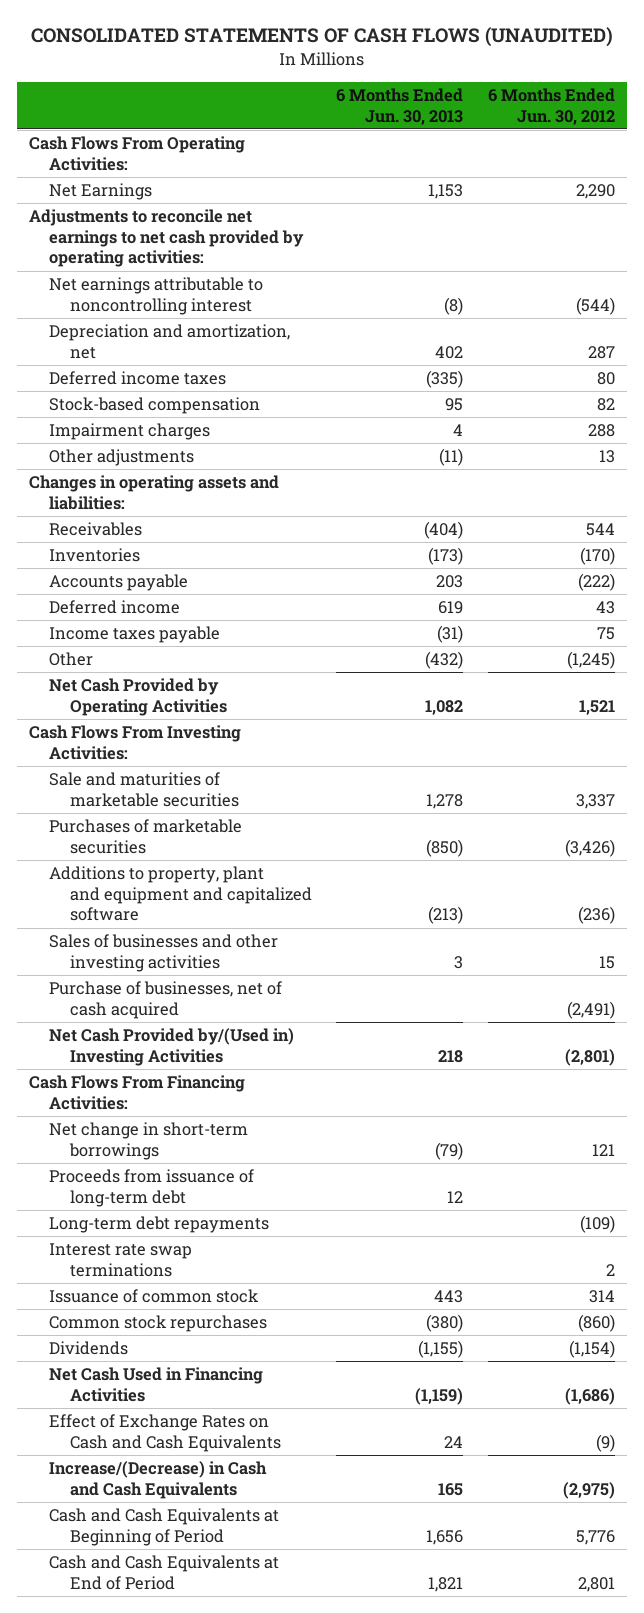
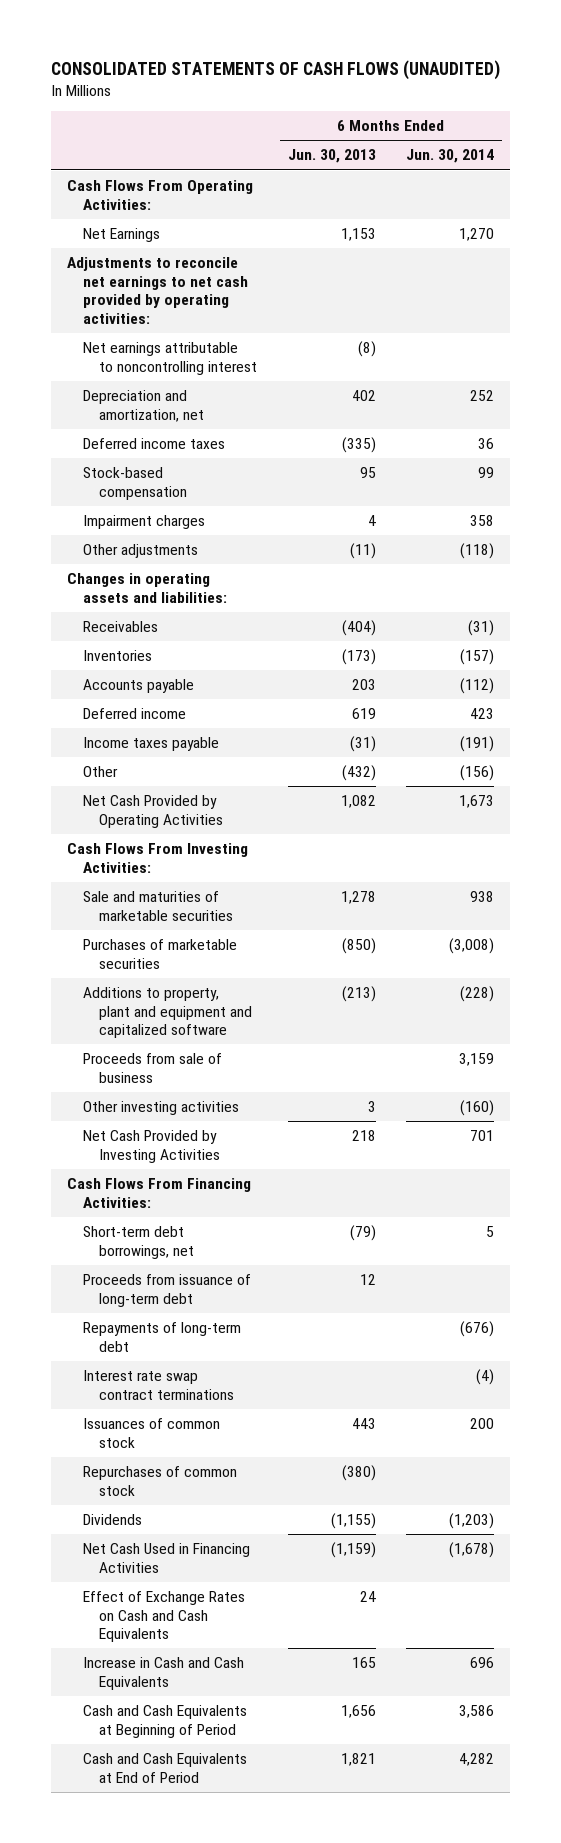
- | 6 Months Ended Jun. 30, 2013 | 6 Months Ended Jun. 30, 2012
+ | 6 Months Ended Jun. 30, 2013 | 6 Months Ended Jun. 30, 2014
- Sales of businesses and other investing activities | 3 | 15
- Purchase of businesses, net of cash acquired | | (2,491)
- Net Cash Provided by/(Used in) Investing Activities | 218 | (2,801)
+ Proceeds from sale of business | | 3,159
+ Other investing activities | 3 | (160)
+ Net Cash Provided by Investing Activities | 218 | 701
- Net change in short-term borrowings | (79) | 121
+ Short-term debt borrowings, net | (79) | 5
- Long-term debt repayments | | (109)
- Interest rate swap terminations | | 2
- Issuance of common stock | 443 | 314
- Common stock repurchases | (380) | (860)
+ Repayments of long-term debt | | (676)
+ Interest rate swap contract terminations | | (4)
+ Issuances of common stock | 443 | 200
+ Repurchases of common stock | (380) |
- Increase/(Decrease) in Cash and Cash Equivalents | 165 | (2,975)
+ Increase in Cash and Cash Equivalents | 165 | 696

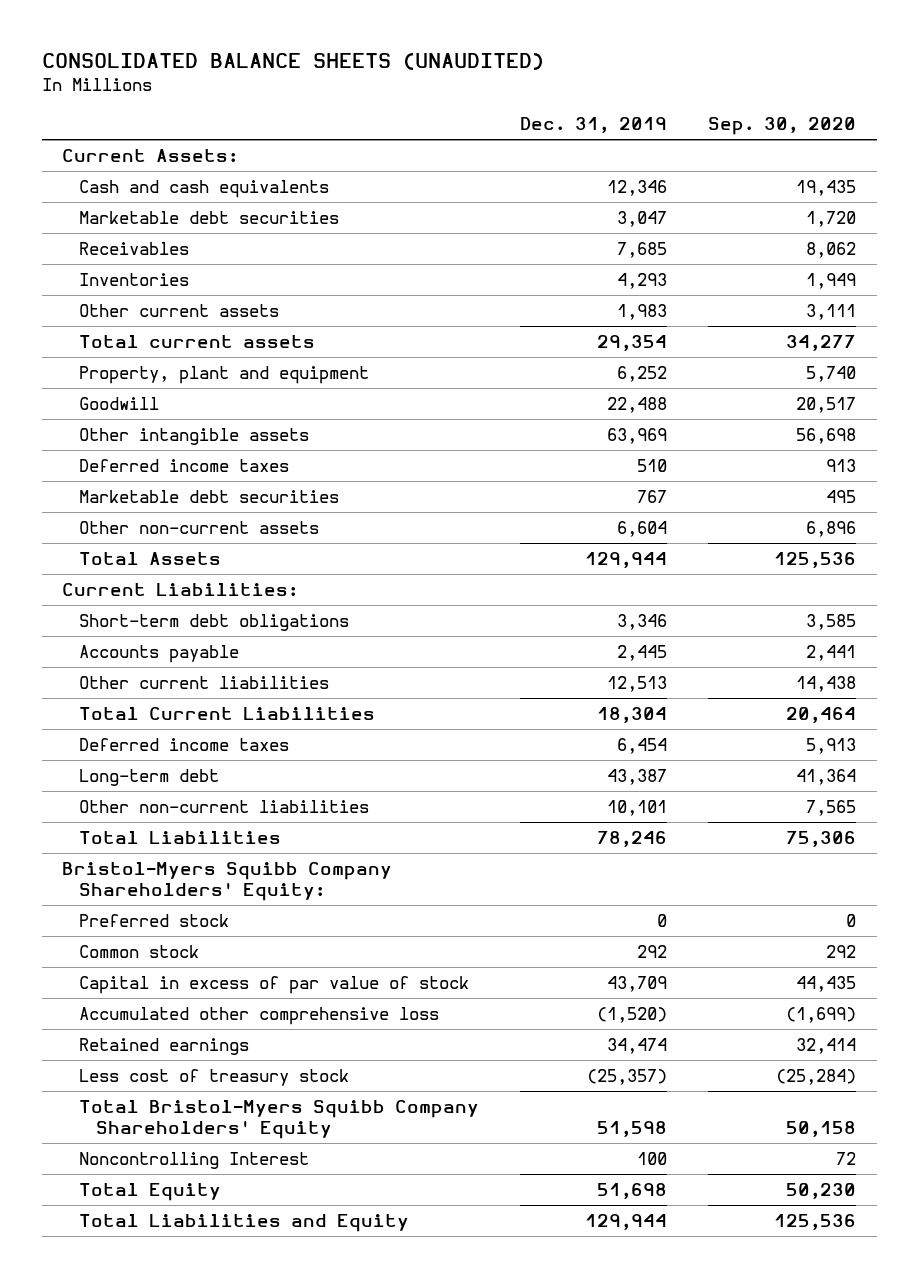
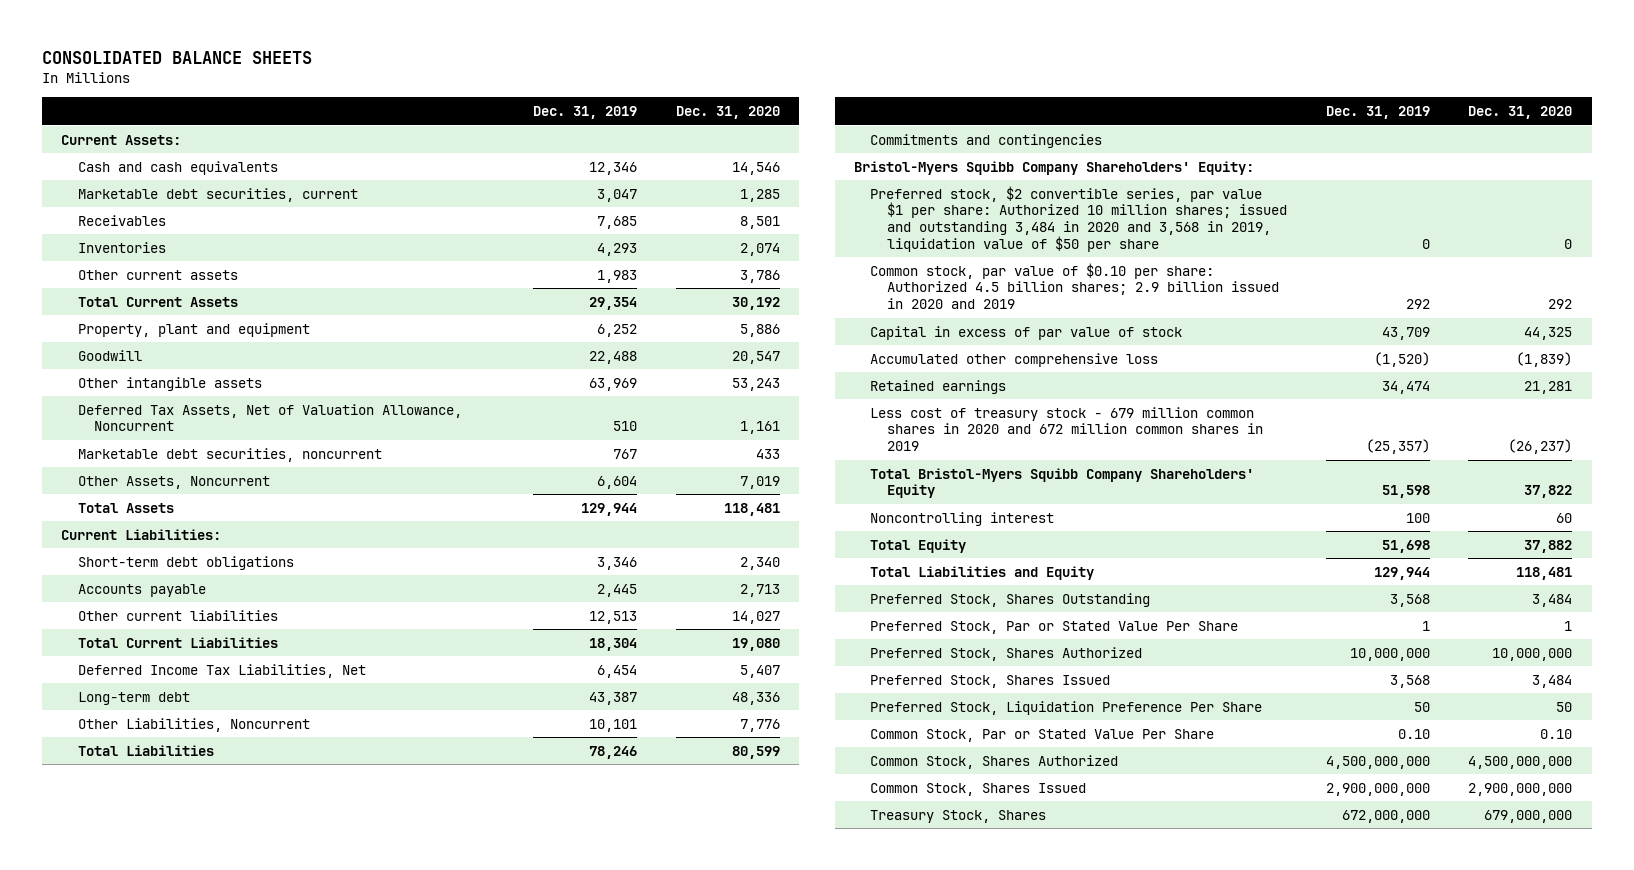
- CONSOLIDATED BALANCE SHEETS (UNAUDITED)
+ CONSOLIDATED BALANCE SHEETS
- | Dec. 31, 2019 | Sep. 30, 2020
+ | Dec. 31, 2019 | Dec. 31, 2020
- Marketable debt securities | 3,047 | 1,720
+ Marketable debt securities, current | 3,047 | 1,285
- Total current assets | 29,354 | 34,277
+ Total Current Assets | 29,354 | 30,192
- Deferred income taxes | 510 | 913
- Marketable debt securities | 767 | 495
- Other non-current assets | 6,604 | 6,896
+ Deferred Tax Assets, Net of Valuation Allowance, Noncurrent | 510 | 1,161
+ Marketable debt securities, noncurrent | 767 | 433
+ Other Assets, Noncurrent | 6,604 | 7,019
- Deferred income taxes | 6,454 | 5,913
+ Deferred Income Tax Liabilities, Net | 6,454 | 5,407
- Other non-current liabilities | 10,101 | 7,565
+ Other Liabilities, Noncurrent | 10,101 | 7,776
+ Commitments and contingencies
- Preferred stock | 0 | 0
- Common stock | 292 | 292
+ Preferred stock, $2 convertible series, par value $1 per share: Authorized 10 million shares; issued and outstanding 3,484 in 2020 and 3,568 in 2019, liquidation value of $50 per share | 0 | 0
+ Common stock, par value of $0.10 per share: Authorized 4.5 billion shares; 2.9 billion issued in 2020 and 2019 | 292 | 292
- Less cost of treasury stock | (25,357) | (25,284)
+ Less cost of treasury stock - 679 million common shares in 2020 and 672 million common shares in 2019 | (25,357) | (26,237)
- Noncontrolling Interest | 100 | 72
+ Noncontrolling interest | 100 | 60
+ Preferred Stock, Shares Outstanding | 3,568 | 3,484
+ Preferred Stock, Par or Stated Value Per Share | 1 | 1
+ Preferred Stock, Shares Authorized | 10,000,000 | 10,000,000
+ Preferred Stock, Shares Issued | 3,568 | 3,484
+ Preferred Stock, Liquidation Preference Per Share | 50 | 50
+ Common Stock, Par or Stated Value Per Share | 0.10 | 0.10
+ Common Stock, Shares Authorized | 4,500,000,000 | 4,500,000,000
+ Common Stock, Shares Issued | 2,900,000,000 | 2,900,000,000
+ Treasury Stock, Shares | 672,000,000 | 679,000,000

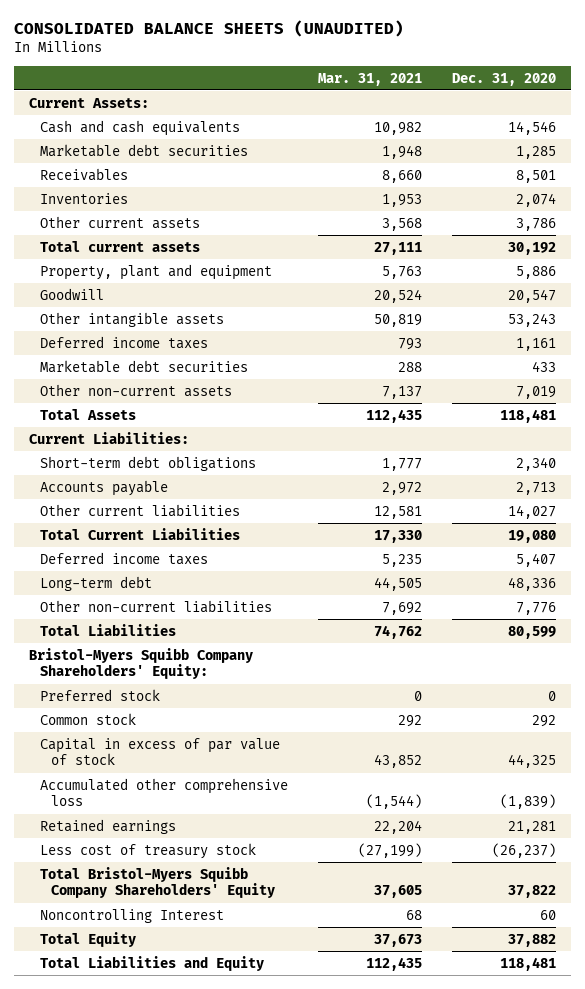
- CONSOLIDATED BALANCE SHEETS
+ CONSOLIDATED BALANCE SHEETS (UNAUDITED)
- | Dec. 31, 2019 | Dec. 31, 2020
+ | Mar. 31, 2021 | Dec. 31, 2020
- Marketable debt securities, current | 3,047 | 1,285
+ Marketable debt securities | 1,948 | 1,285
- Total Current Assets | 29,354 | 30,192
+ Total current assets | 27,111 | 30,192
- Deferred Tax Assets, Net of Valuation Allowance, Noncurrent | 510 | 1,161
- Marketable debt securities, noncurrent | 767 | 433
- Other Assets, Noncurrent | 6,604 | 7,019
+ Deferred income taxes | 793 | 1,161
+ Marketable debt securities | 288 | 433
+ Other non-current assets | 7,137 | 7,019
- Deferred Income Tax Liabilities, Net | 6,454 | 5,407
+ Deferred income taxes | 5,235 | 5,407
- Other Liabilities, Noncurrent | 10,101 | 7,776
+ Other non-current liabilities | 7,692 | 7,776
- Commitments and contingencies
- Preferred stock, $2 convertible series, par value $1 per share: Authorized 10 million shares; issued and outstanding 3,484 in 2020 and 3,568 in 2019, liquidation value of $50 per share | 0 | 0
- Common stock, par value of $0.10 per share: Authorized 4.5 billion shares; 2.9 billion issued in 2020 and 2019 | 292 | 292
+ Preferred stock | 0 | 0
+ Common stock | 292 | 292
- Less cost of treasury stock - 679 million common shares in 2020 and 672 million common shares in 2019 | (25,357) | (26,237)
+ Less cost of treasury stock | (27,199) | (26,237)
- Noncontrolling interest | 100 | 60
+ Noncontrolling Interest | 68 | 60
- Preferred Stock, Shares Outstanding | 3,568 | 3,484
- Preferred Stock, Par or Stated Value Per Share | 1 | 1
- Preferred Stock, Shares Authorized | 10,000,000 | 10,000,000
- Preferred Stock, Shares Issued | 3,568 | 3,484
- Preferred Stock, Liquidation Preference Per Share | 50 | 50
- Common Stock, Par or Stated Value Per Share | 0.10 | 0.10
- Common Stock, Shares Authorized | 4,500,000,000 | 4,500,000,000
- Common Stock, Shares Issued | 2,900,000,000 | 2,900,000,000
- Treasury Stock, Shares | 672,000,000 | 679,000,000

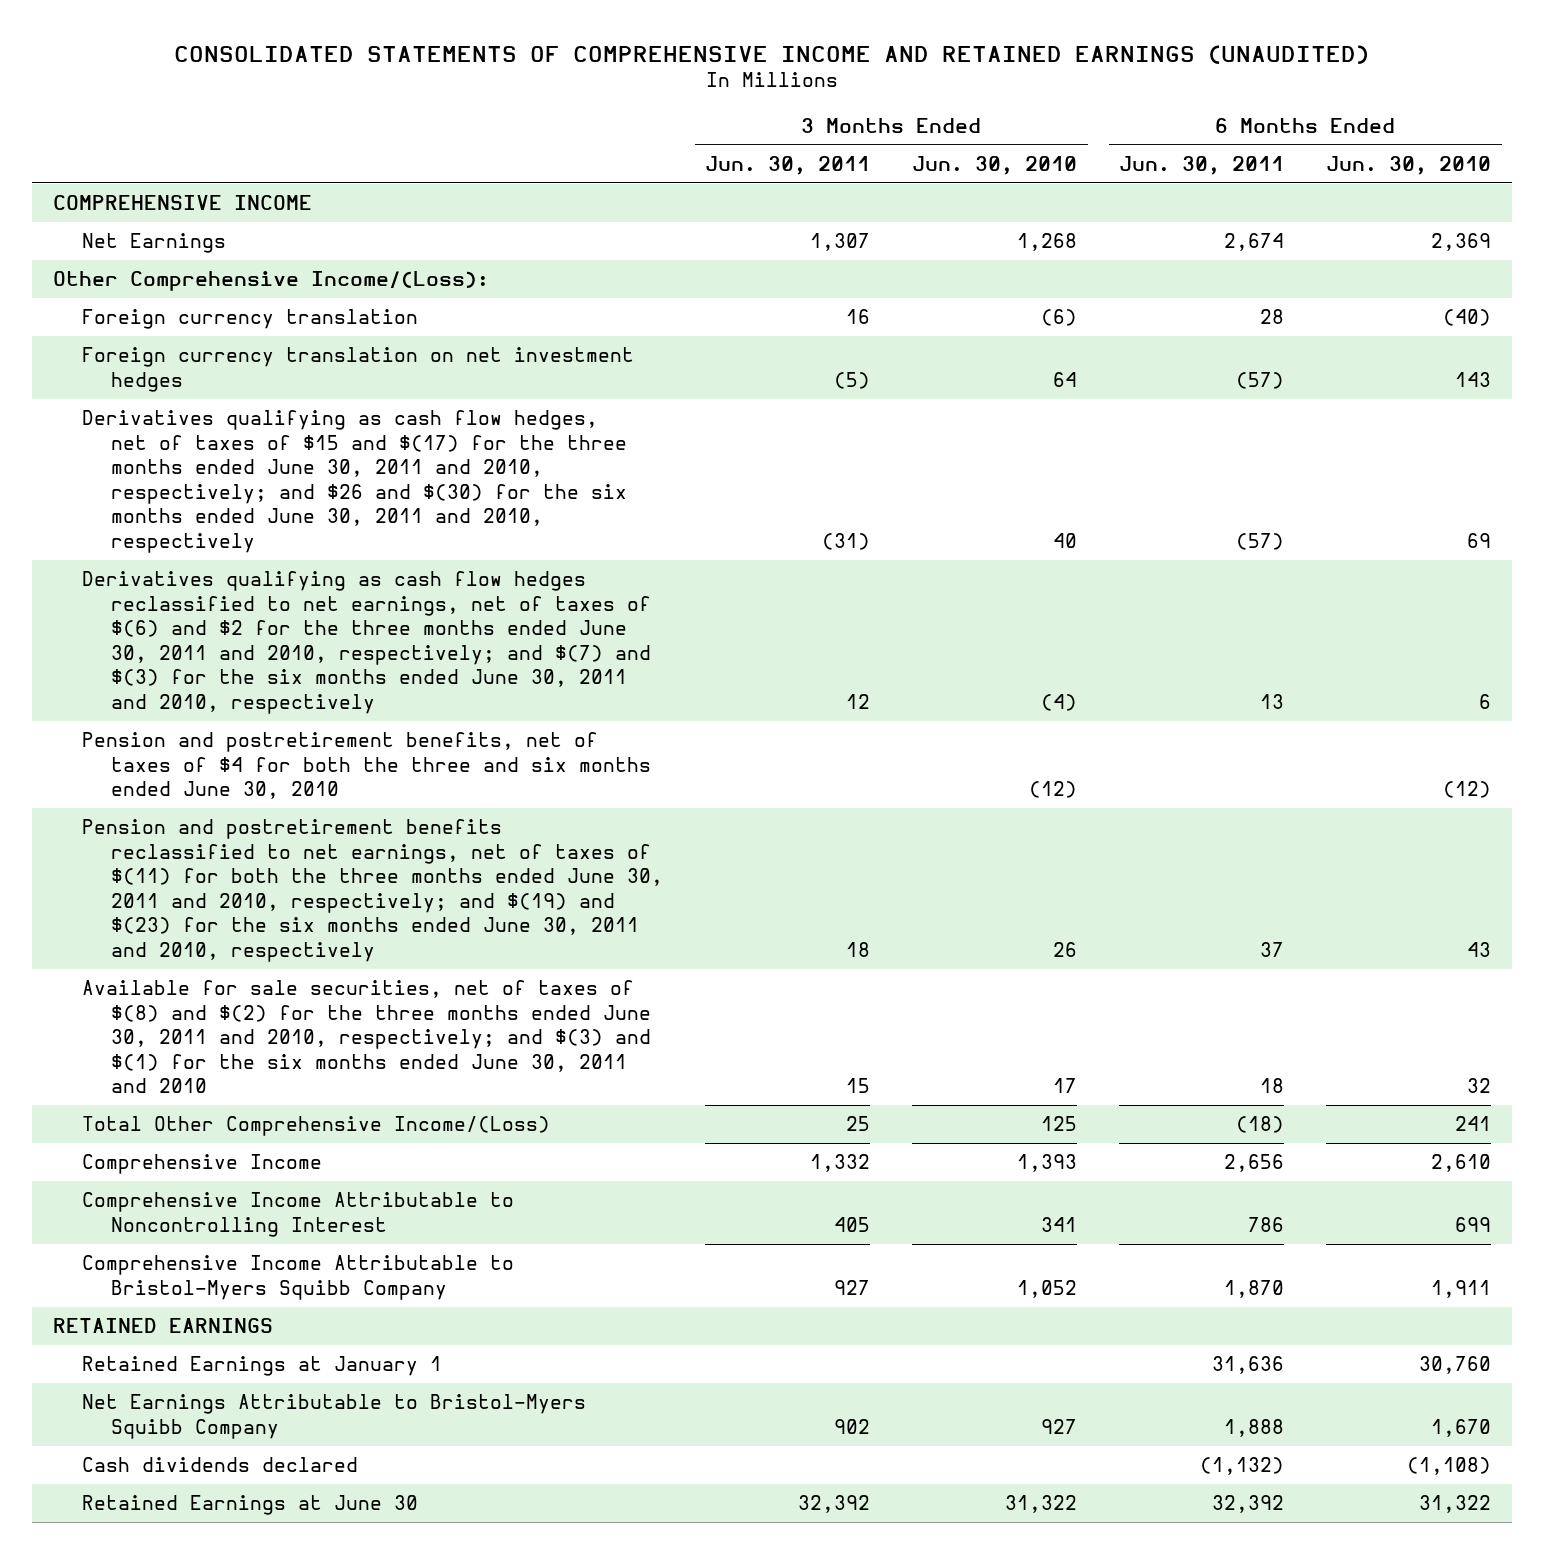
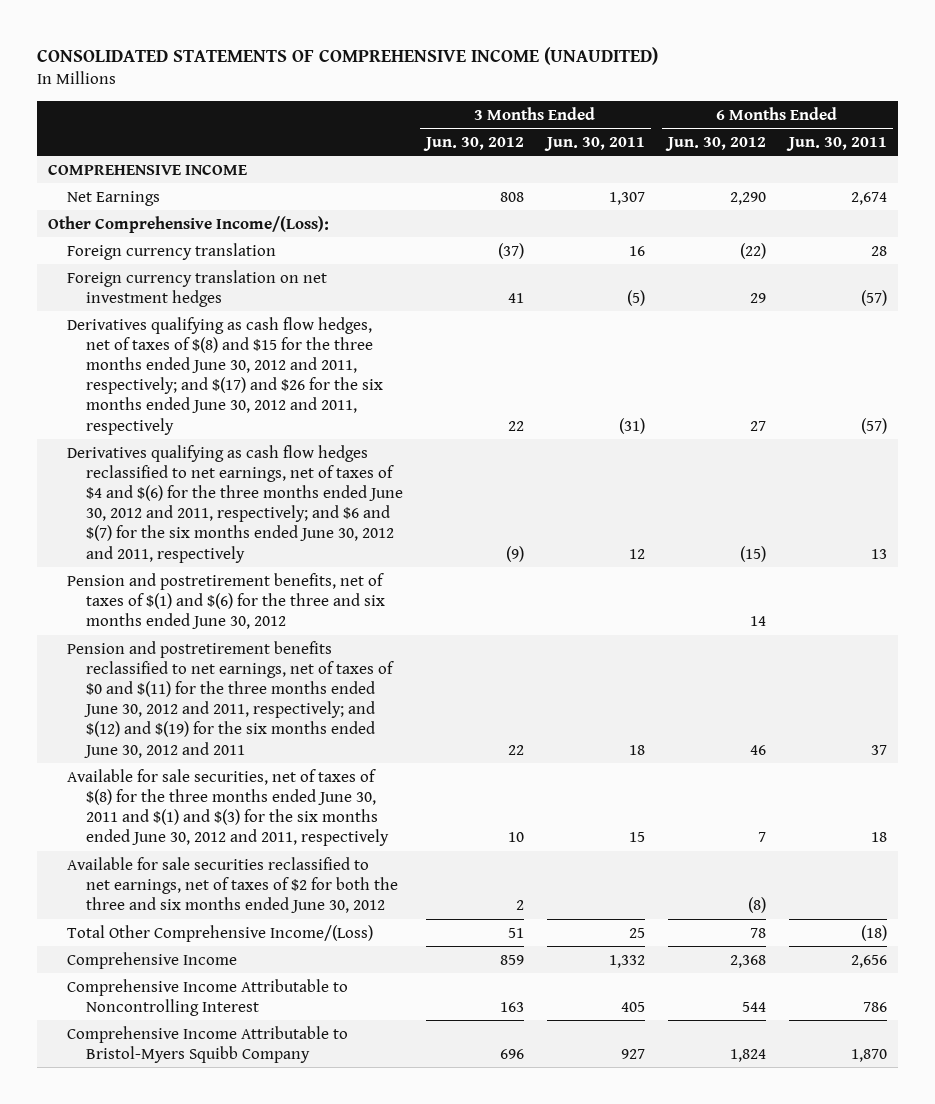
- CONSOLIDATED STATEMENTS OF COMPREHENSIVE INCOME AND RETAINED EARNINGS (UNAUDITED)
+ CONSOLIDATED STATEMENTS OF COMPREHENSIVE INCOME (UNAUDITED)
- | 3 Months Ended Jun. 30, 2011 | 3 Months Ended Jun. 30, 2010 | 6 Months Ended Jun. 30, 2011 | 6 Months Ended Jun. 30, 2010
+ | 3 Months Ended Jun. 30, 2012 | 3 Months Ended Jun. 30, 2011 | 6 Months Ended Jun. 30, 2012 | 6 Months Ended Jun. 30, 2011
- Derivatives qualifying as cash flow hedges, net of taxes of $15 and $(17) for the three months ended June 30, 2011 and 2010, respectively; and $26 and $(30) for the six months ended June 30, 2011 and 2010, respectively | (31) | 40 | (57) | 69
- Derivatives qualifying as cash flow hedges reclassified to net earnings, net of taxes of $(6) and $2 for the three months ended June 30, 2011 and 2010, respectively; and $(7) and $(3) for the six months ended June 30, 2011 and 2010, respectively | 12 | (4) | 13 | 6
- Pension and postretirement benefits, net of taxes of $4 for both the three and six months ended June 30, 2010 | | (12) | | (12)
- Pension and postretirement benefits reclassified to net earnings, net of taxes of $(11) for both the three months ended June 30, 2011 and 2010, respectively; and $(19) and $(23) for the six months ended June 30, 2011 and 2010, respectively | 18 | 26 | 37 | 43
- Available for sale securities, net of taxes of $(8) and $(2) for the three months ended June 30, 2011 and 2010, respectively; and $(3) and $(1) for the six months ended June 30, 2011 and 2010 | 15 | 17 | 18 | 32
+ Derivatives qualifying as cash flow hedges, net of taxes of $(8) and $15 for the three months ended June 30, 2012 and 2011, respectively; and $(17) and $26 for the six months ended June 30, 2012 and 2011, respectively | 22 | (31) | 27 | (57)
+ Derivatives qualifying as cash flow hedges reclassified to net earnings, net of taxes of $4 and $(6) for the three months ended June 30, 2012 and 2011, respectively; and $6 and $(7) for the six months ended June 30, 2012 and 2011, respectively | (9) | 12 | (15) | 13
+ Pension and postretirement benefits, net of taxes of $(1) and $(6) for the three and six months ended June 30, 2012 | | | 14 |
+ Pension and postretirement benefits reclassified to net earnings, net of taxes of $0 and $(11) for the three months ended June 30, 2012 and 2011, respectively; and $(12) and $(19) for the six months ended June 30, 2012 and 2011 | 22 | 18 | 46 | 37
+ Available for sale securities, net of taxes of $(8) for the three months ended June 30, 2011 and $(1) and $(3) for the six months ended June 30, 2012 and 2011, respectively | 10 | 15 | 7 | 18
+ Available for sale securities reclassified to net earnings, net of taxes of $2 for both the three and six months ended June 30, 2012 | 2 | | (8) |
- RETAINED EARNINGS
- Retained Earnings at January 1 | | | 31,636 | 30,760
- Net Earnings Attributable to Bristol-Myers Squibb Company | 902 | 927 | 1,888 | 1,670
- Cash dividends declared | | | (1,132) | (1,108)
- Retained Earnings at June 30 | 32,392 | 31,322 | 32,392 | 31,322

